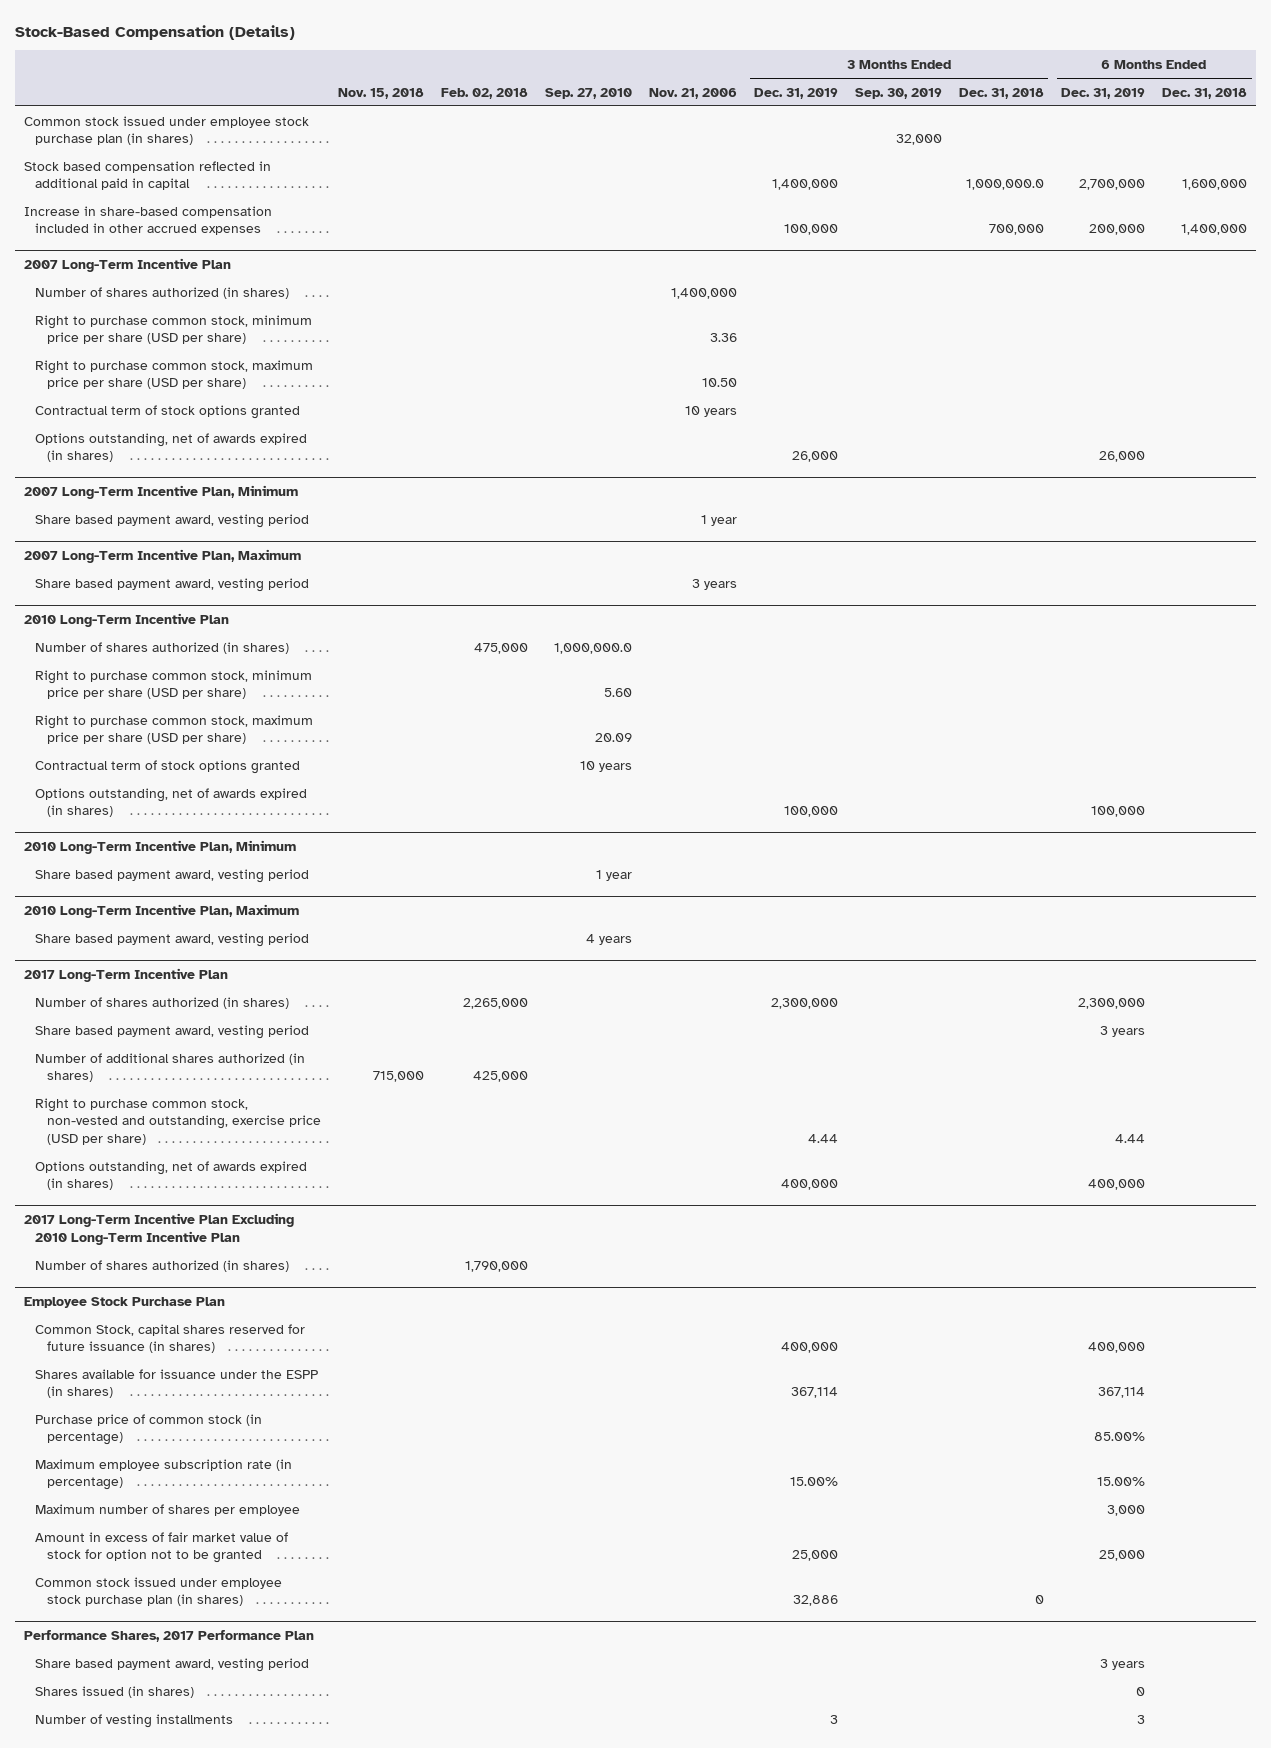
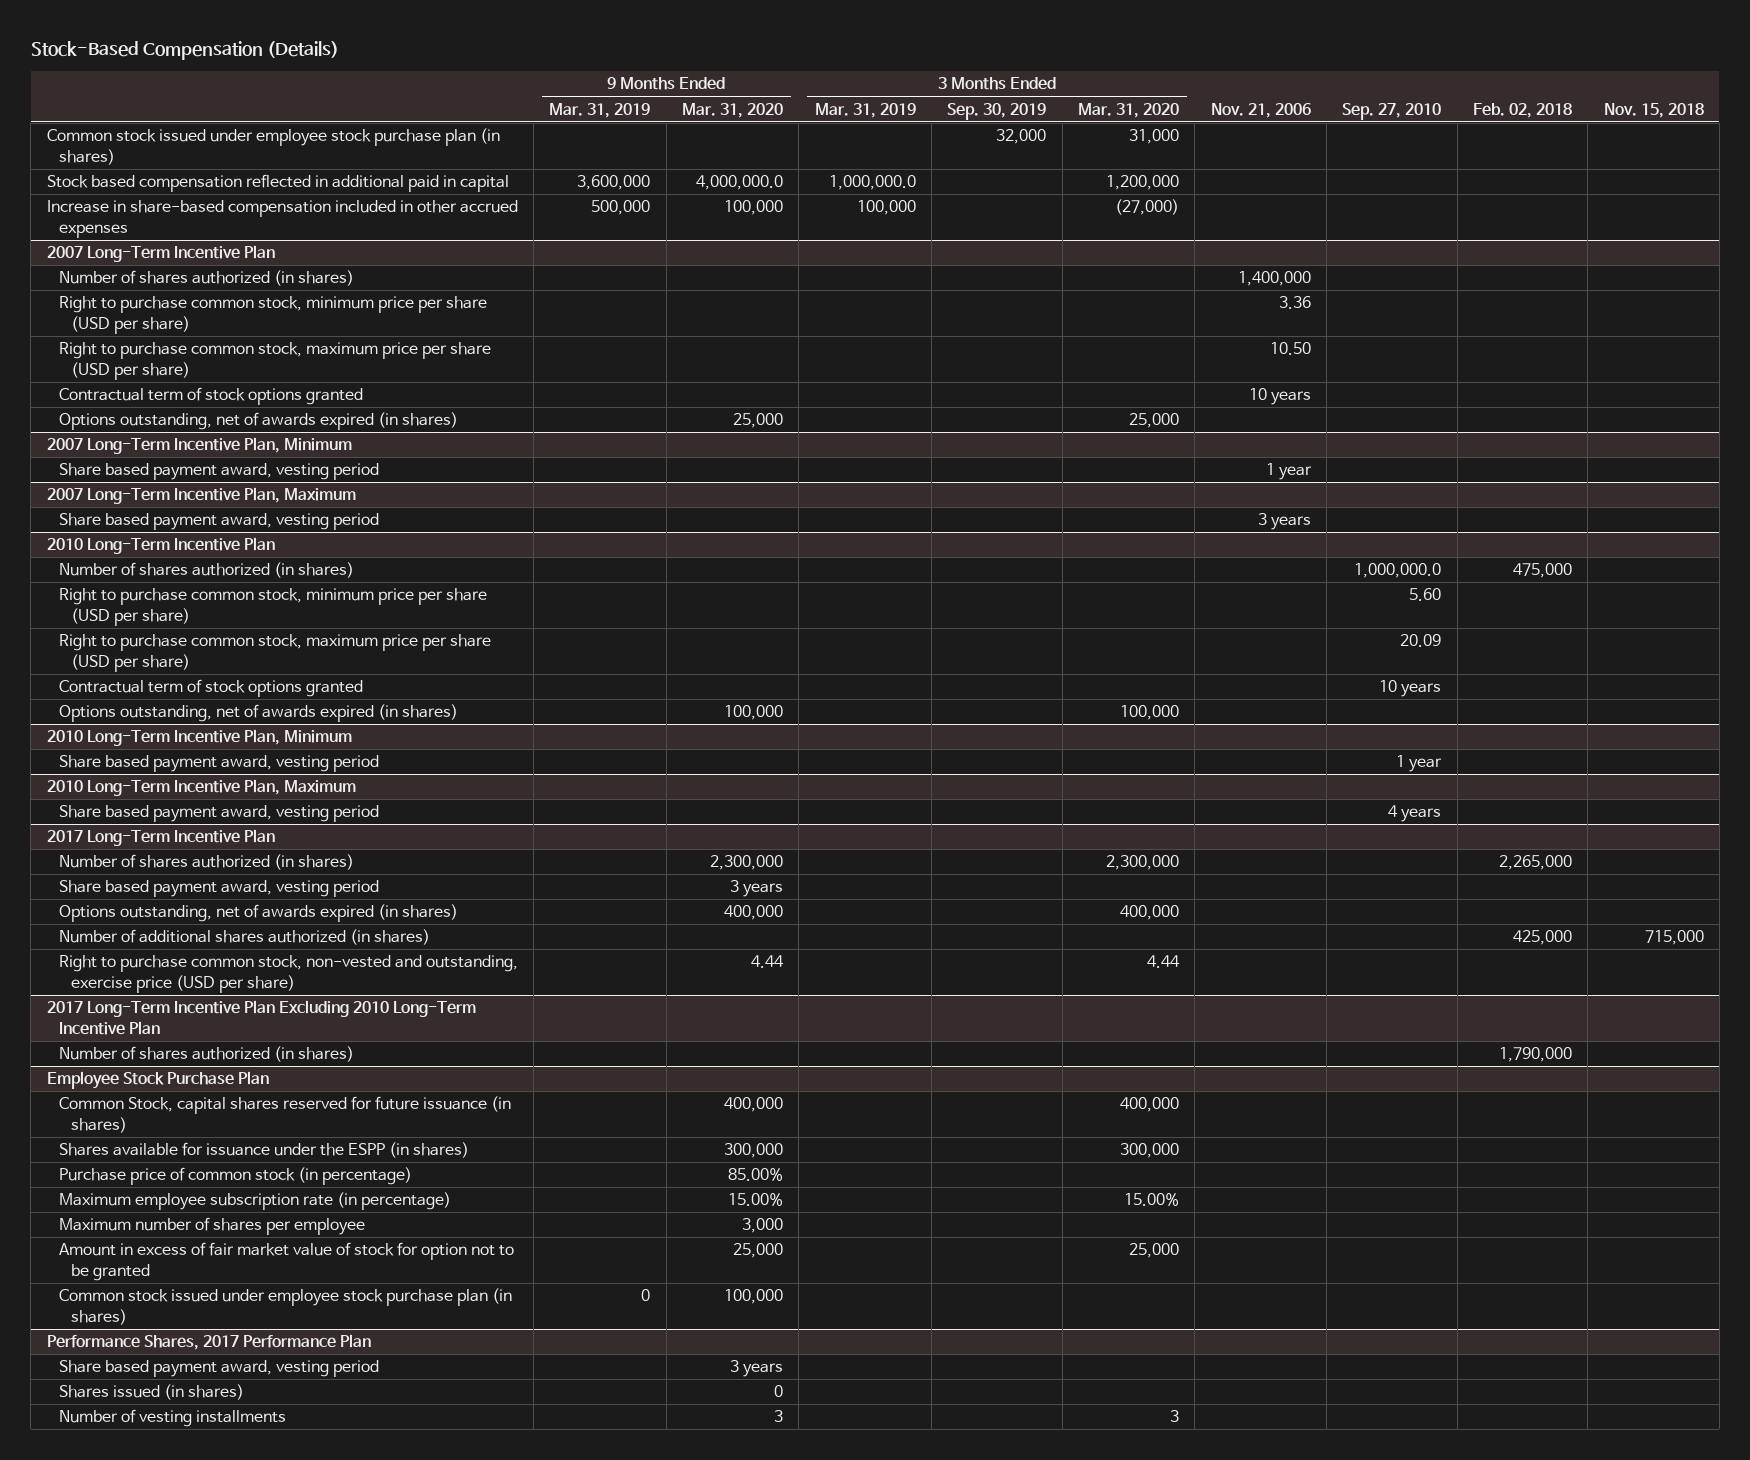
- | Nov. 15, 2018 | Feb. 02, 2018 | Sep. 27, 2010 | Nov. 21, 2006 | 3 Months Ended Dec. 31, 2019 | 3 Months Ended Sep. 30, 2019 | 3 Months Ended Dec. 31, 2018 | 6 Months Ended Dec. 31, 2019 | 6 Months Ended Dec. 31, 2018
+ | 9 Months Ended Mar. 31, 2019 | 9 Months Ended Mar. 31, 2020 | 3 Months Ended Mar. 31, 2019 | 3 Months Ended Sep. 30, 2019 | 3 Months Ended Mar. 31, 2020 | Nov. 21, 2006 | Sep. 27, 2010 | Feb. 02, 2018 | Nov. 15, 2018
@ 2017 Long-Term Incentive Plan
moved up: Options outstanding, net of awards expired (in shares) | | 400,000 | | | 400,000 | | | |

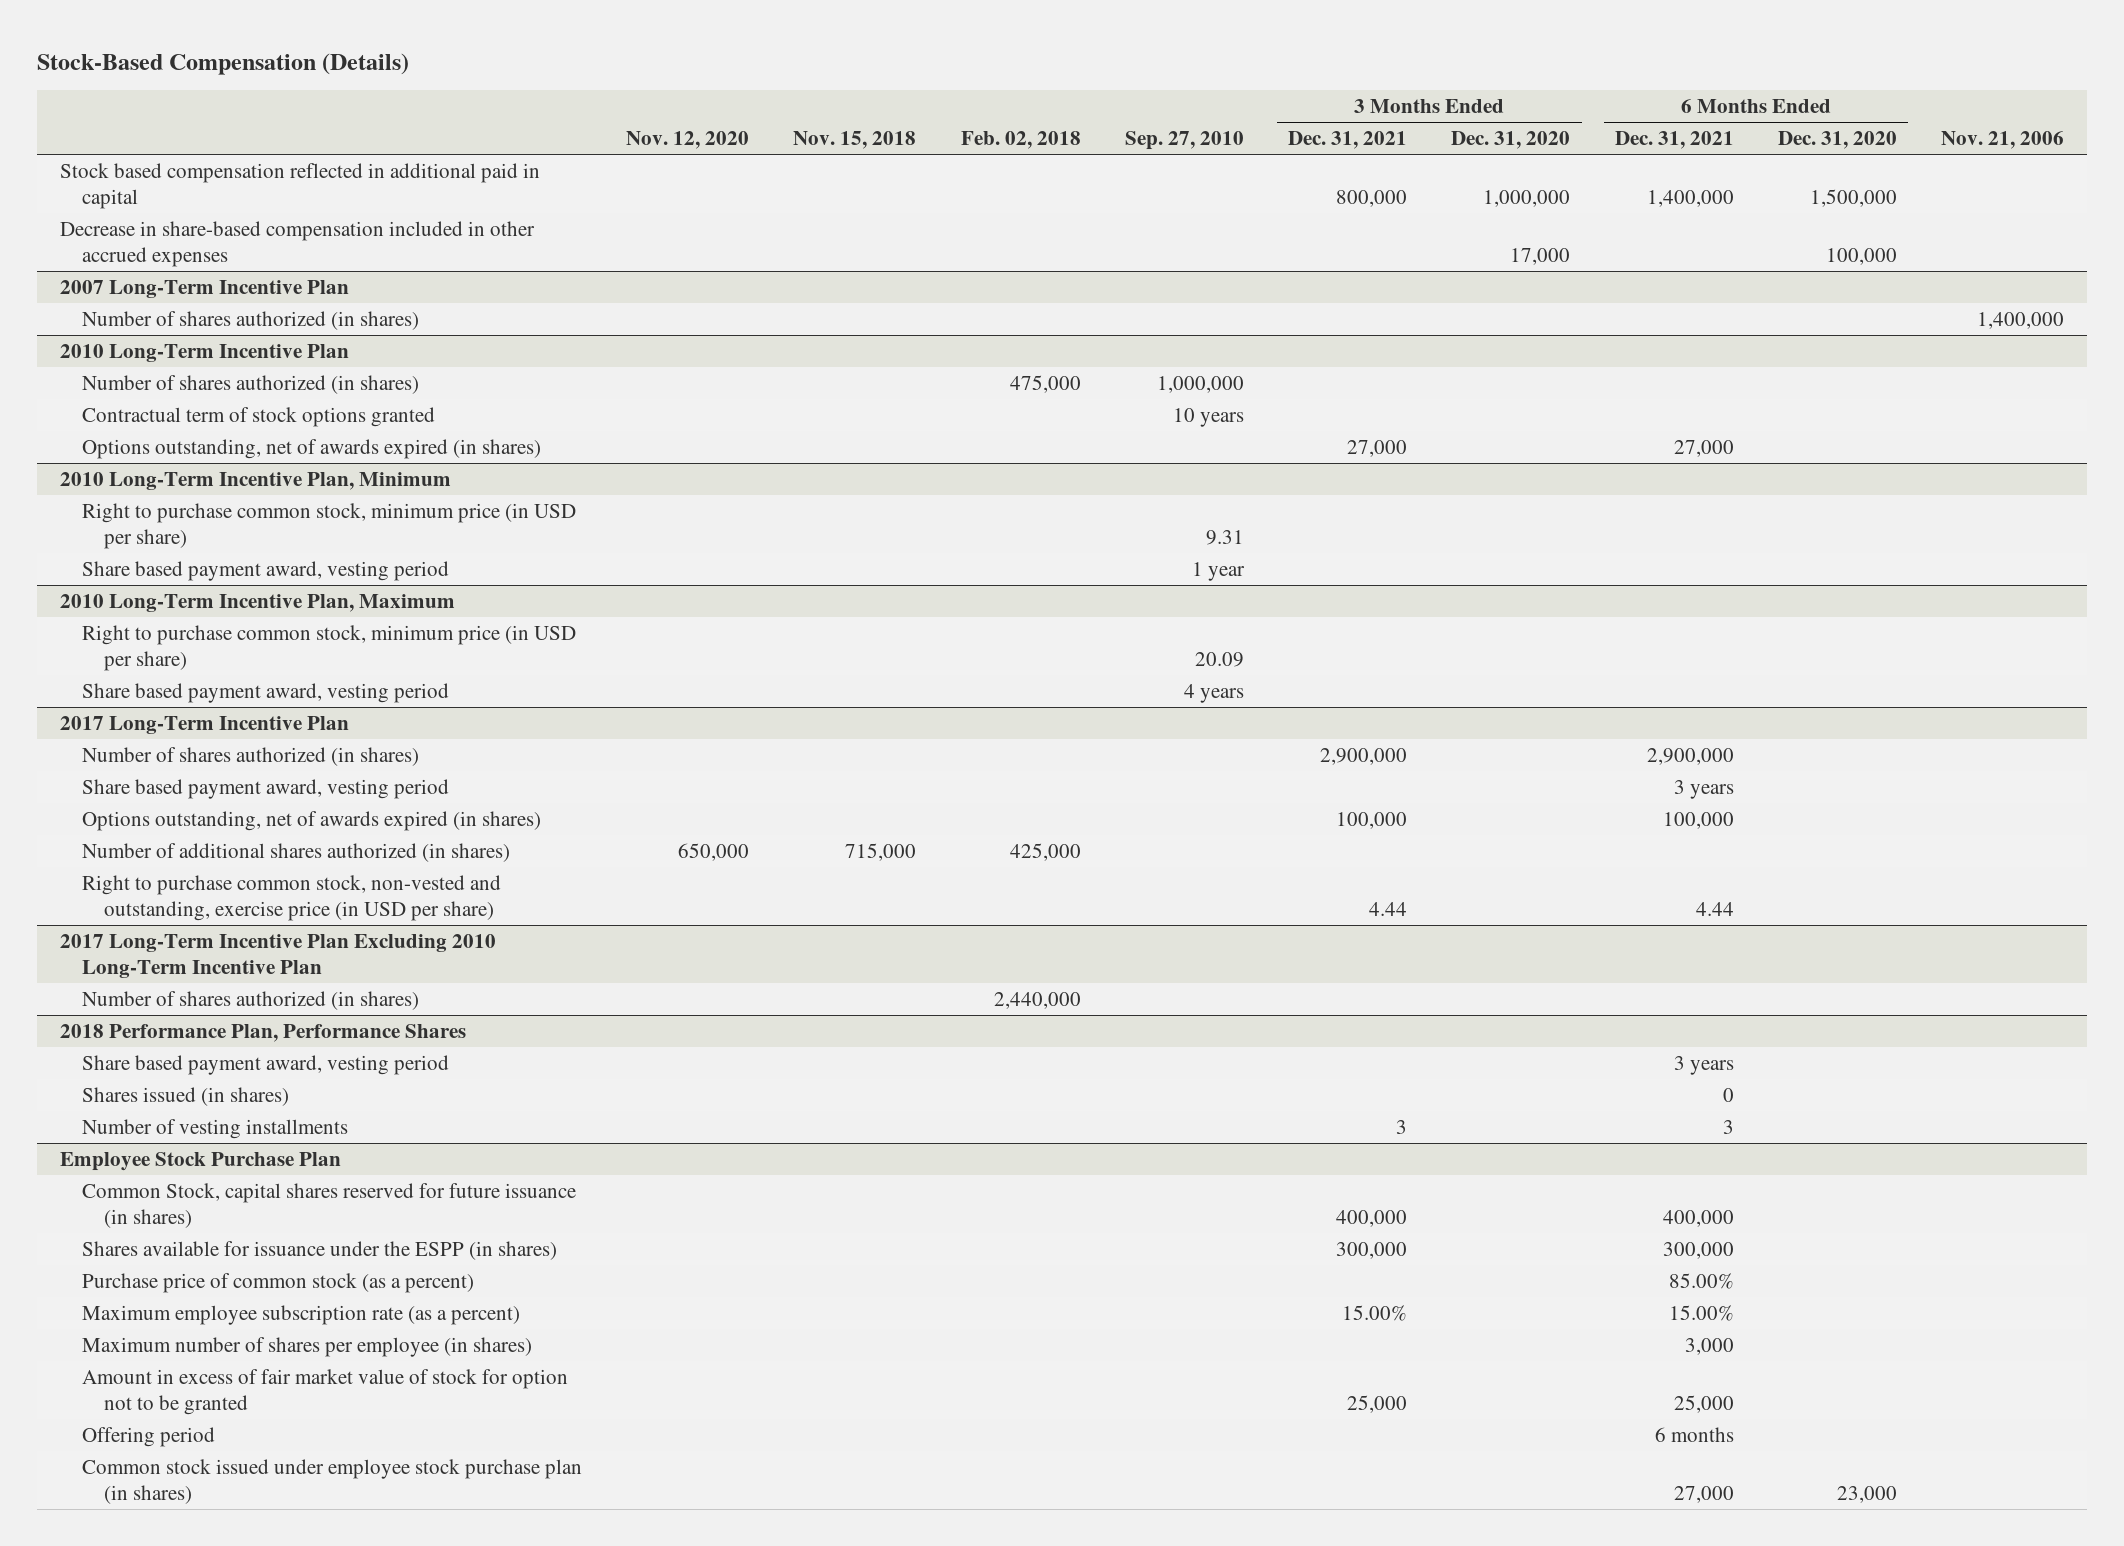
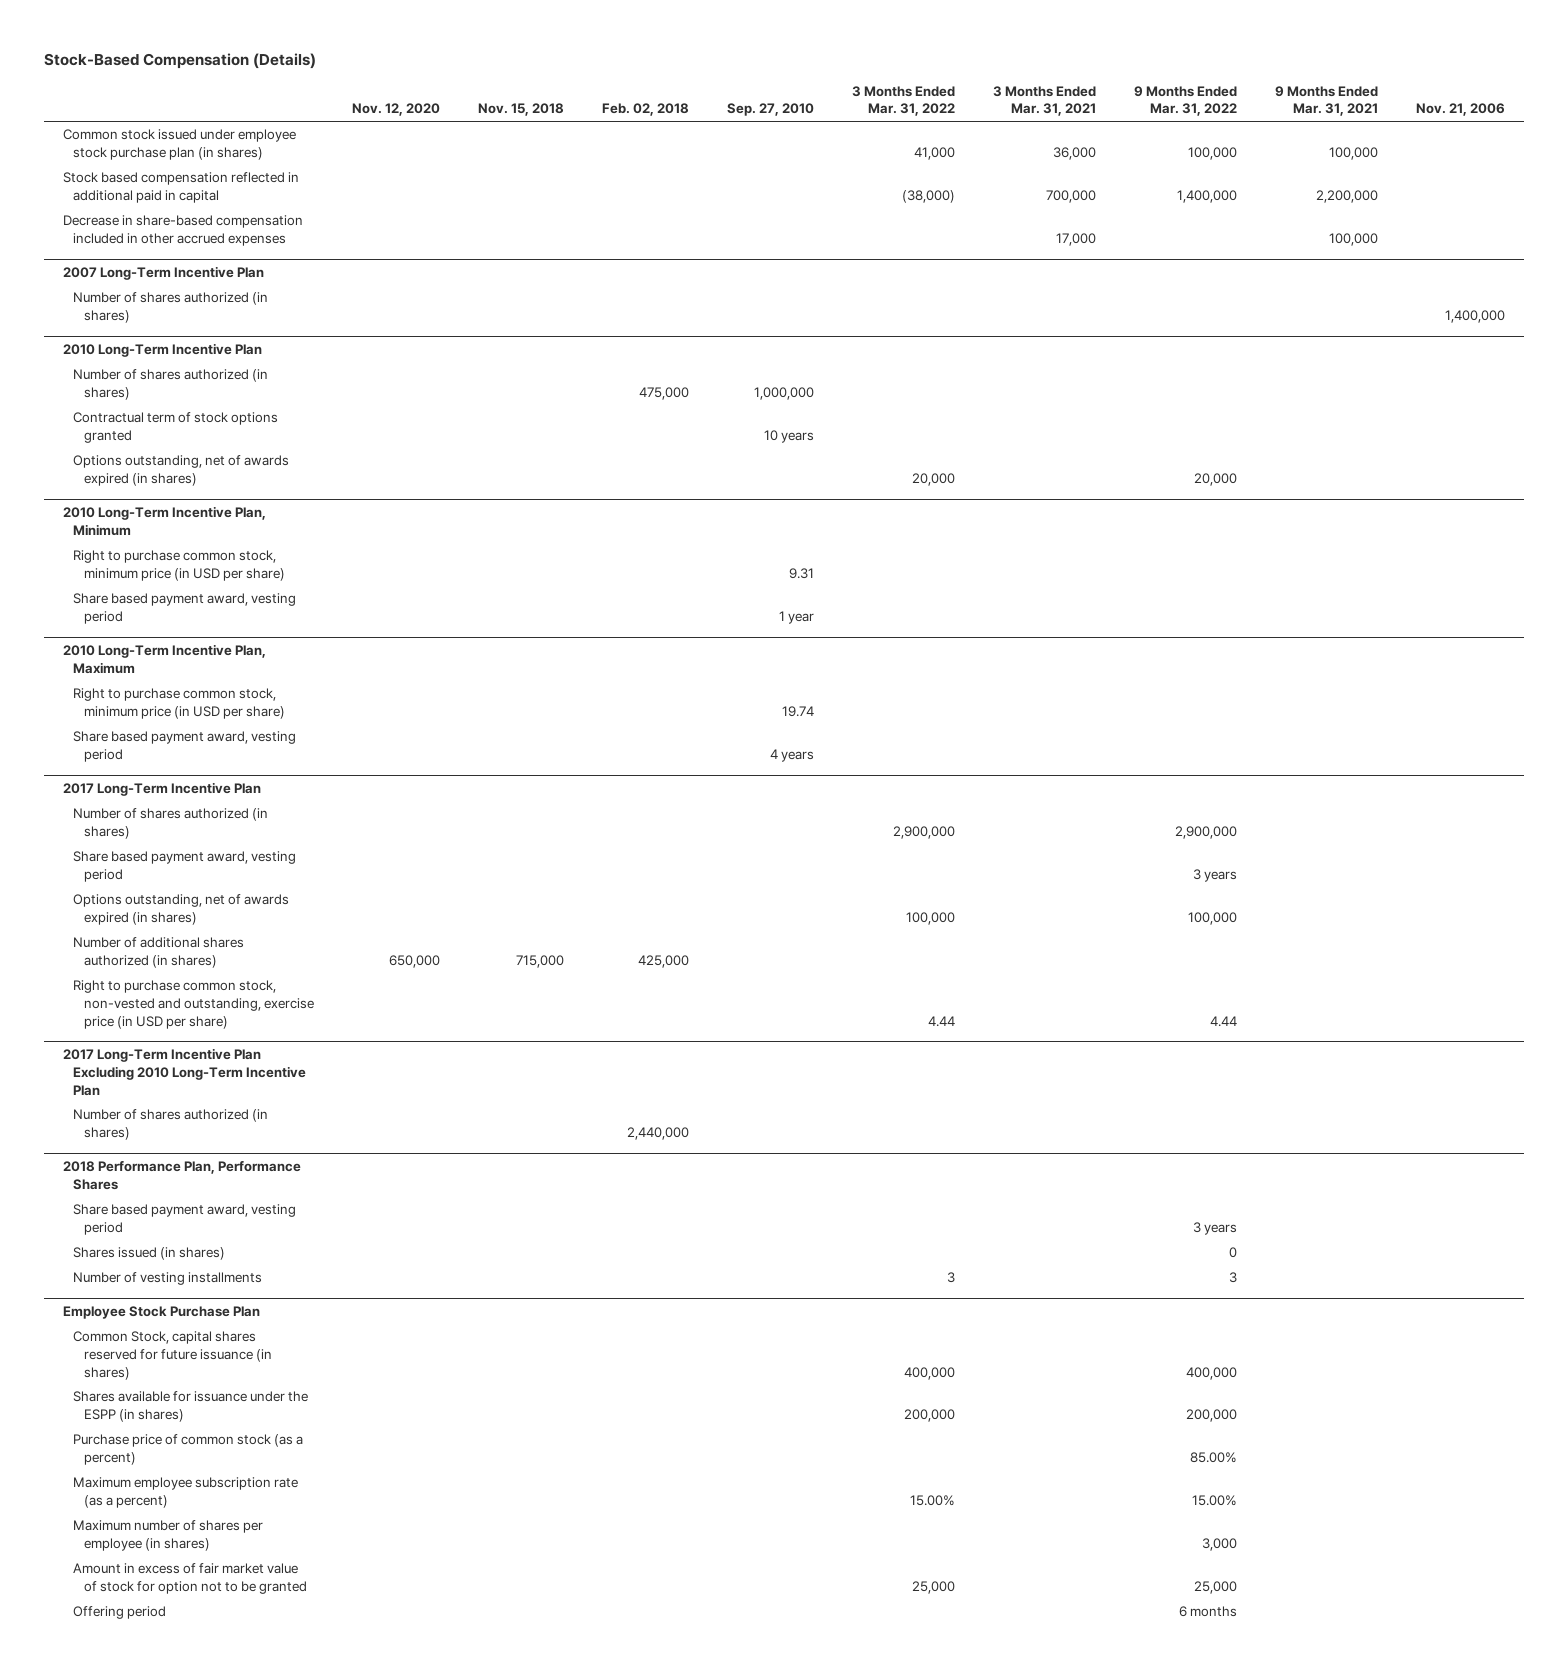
- | Nov. 12, 2020 | Nov. 15, 2018 | Feb. 02, 2018 | Sep. 27, 2010 | 3 Months Ended Dec. 31, 2021 | 3 Months Ended Dec. 31, 2020 | 6 Months Ended Dec. 31, 2021 | 6 Months Ended Dec. 31, 2020 | Nov. 21, 2006
+ | Nov. 12, 2020 | Nov. 15, 2018 | Feb. 02, 2018 | Sep. 27, 2010 | 3 Months Ended Mar. 31, 2022 | 3 Months Ended Mar. 31, 2021 | 9 Months Ended Mar. 31, 2022 | 9 Months Ended Mar. 31, 2021 | Nov. 21, 2006
+ Common stock issued under employee stock purchase plan (in shares) | | | | | 41,000 | 36,000 | 100,000 | 100,000 |
@ 2010 Long-Term Incentive Plan, Maximum
- Right to purchase common stock, minimum price (in USD per share) | | | | 20.09 | | | | |
+ Right to purchase common stock, minimum price (in USD per share) | | | | 19.74 | | | | |
@ Employee Stock Purchase Plan
- Common stock issued under employee stock purchase plan (in shares) | | | | | | | 27,000 | 23,000 |

